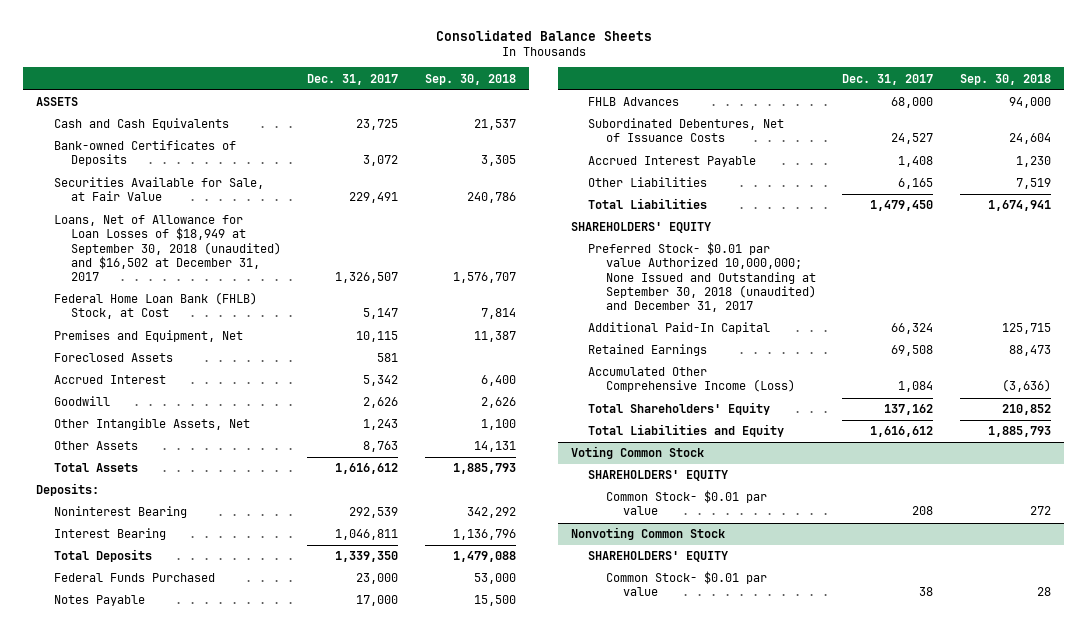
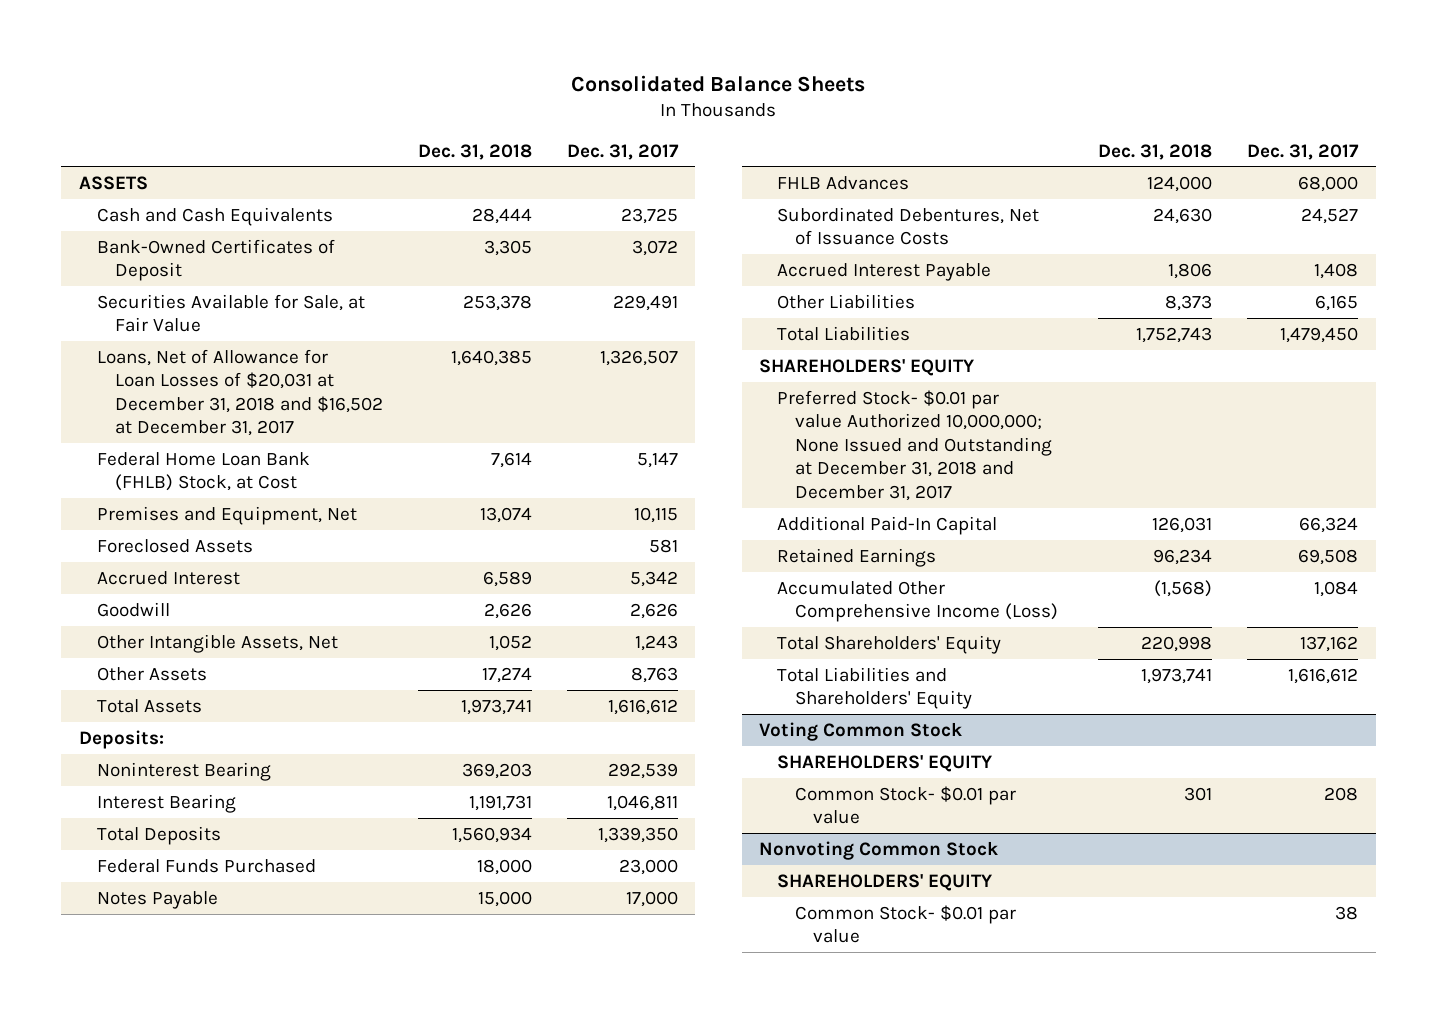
- | Dec. 31, 2017 | Sep. 30, 2018
+ | Dec. 31, 2018 | Dec. 31, 2017
- Bank-owned Certificates of Deposits | 3,072 | 3,305
+ Bank-Owned Certificates of Deposit | 3,305 | 3,072
- Loans, Net of Allowance for Loan Losses of $18,949 at September 30, 2018 (unaudited) and $16,502 at December 31, 2017 | 1,326,507 | 1,576,707
+ Loans, Net of Allowance for Loan Losses of $20,031 at December 31, 2018 and $16,502 at December 31, 2017 | 1,640,385 | 1,326,507
- Preferred Stock- $0.01 par value Authorized 10,000,000; None Issued and Outstanding at September 30, 2018 (unaudited) and December 31, 2017
+ Preferred Stock- $0.01 par value Authorized 10,000,000; None Issued and Outstanding at December 31, 2018 and December 31, 2017
- Total Liabilities and Equity | 1,616,612 | 1,885,793
+ Total Liabilities and Shareholders' Equity | 1,973,741 | 1,616,612

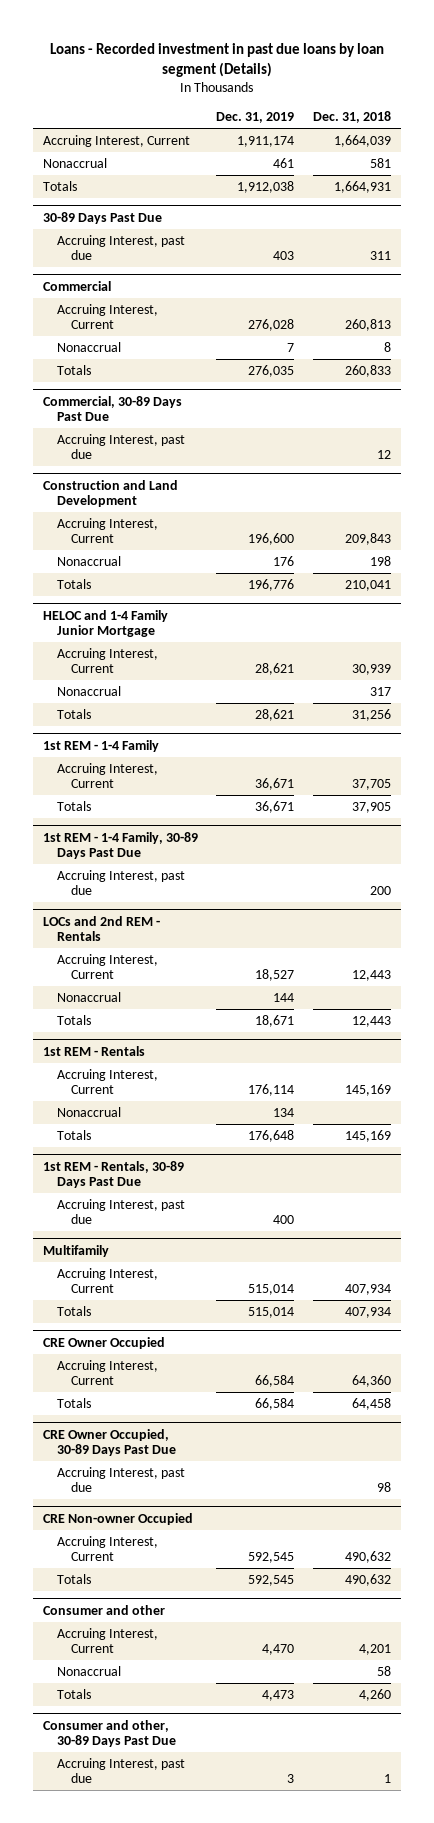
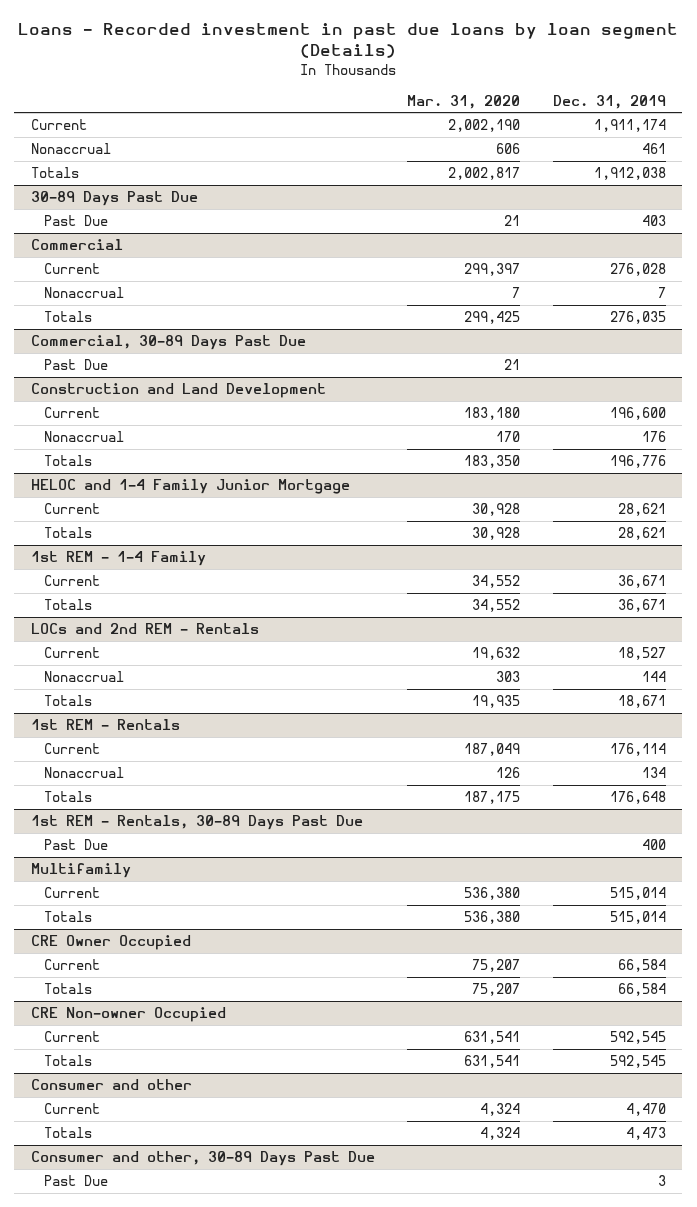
- | Dec. 31, 2019 | Dec. 31, 2018
+ | Mar. 31, 2020 | Dec. 31, 2019
- Accruing Interest, Current | 1,911,174 | 1,664,039
+ Current | 2,002,190 | 1,911,174
@ 30-89 Days Past Due
- Accruing Interest, past due | 403 | 311
+ Past Due | 21 | 403
@ Commercial
- Accruing Interest, Current | 276,028 | 260,813
+ Current | 299,397 | 276,028
@ Commercial, 30-89 Days Past Due
- Accruing Interest, past due | | 12
+ Past Due | 21 |
@ Construction and Land Development
- Accruing Interest, Current | 196,600 | 209,843
+ Current | 183,180 | 196,600
@ HELOC and 1-4 Family Junior Mortgage
- Accruing Interest, Current | 28,621 | 30,939
- Nonaccrual | | 317
+ Current | 30,928 | 28,621
@ 1st REM - 1-4 Family
- Accruing Interest, Current | 36,671 | 37,705
+ Current | 34,552 | 36,671
- 1st REM - 1-4 Family, 30-89 Days Past Due
- Accruing Interest, past due | | 200
@ LOCs and 2nd REM - Rentals
- Accruing Interest, Current | 18,527 | 12,443
+ Current | 19,632 | 18,527
@ 1st REM - Rentals
- Accruing Interest, Current | 176,114 | 145,169
+ Current | 187,049 | 176,114
@ 1st REM - Rentals, 30-89 Days Past Due
- Accruing Interest, past due | 400 |
+ Past Due | | 400
@ Multifamily
- Accruing Interest, Current | 515,014 | 407,934
+ Current | 536,380 | 515,014
@ CRE Owner Occupied
- Accruing Interest, Current | 66,584 | 64,360
+ Current | 75,207 | 66,584
- CRE Owner Occupied, 30-89 Days Past Due
- Accruing Interest, past due | | 98
@ CRE Non-owner Occupied
- Accruing Interest, Current | 592,545 | 490,632
+ Current | 631,541 | 592,545
@ Consumer and other
- Accruing Interest, Current | 4,470 | 4,201
- Nonaccrual | | 58
+ Current | 4,324 | 4,470
@ Consumer and other, 30-89 Days Past Due
- Accruing Interest, past due | 3 | 1
+ Past Due | | 3

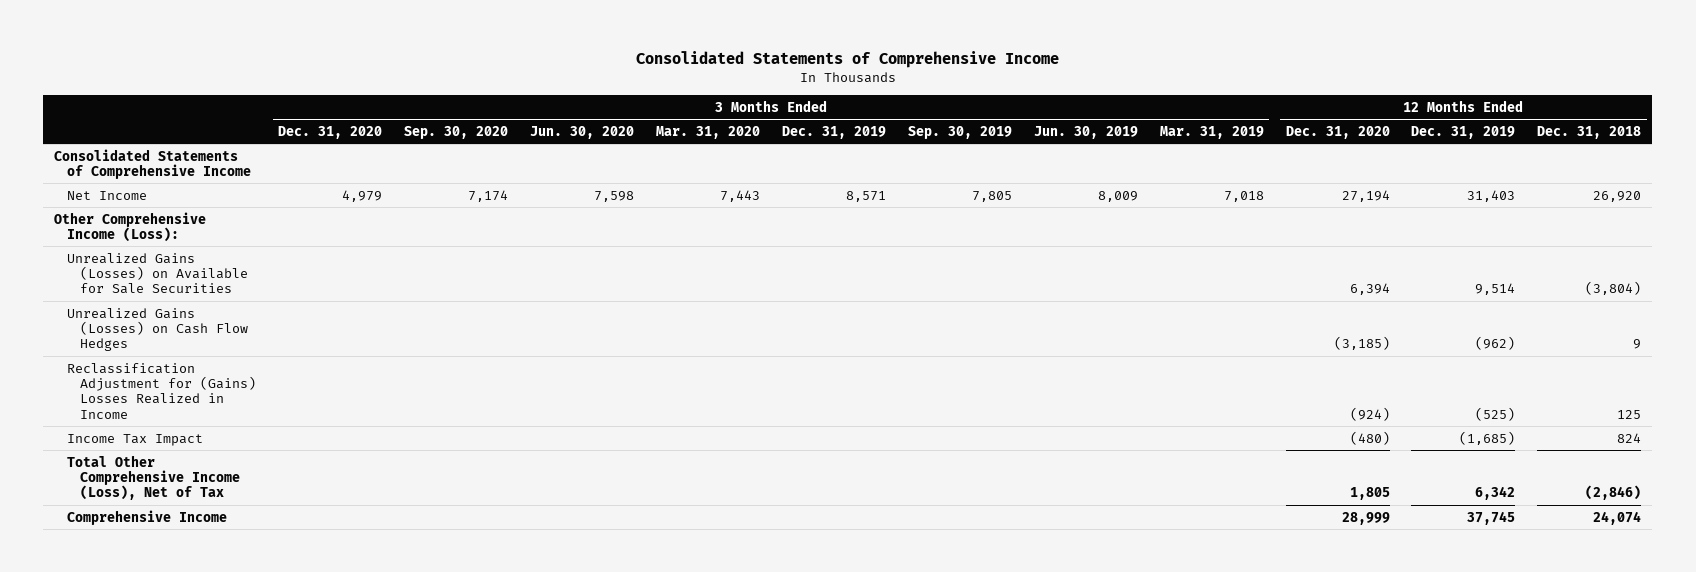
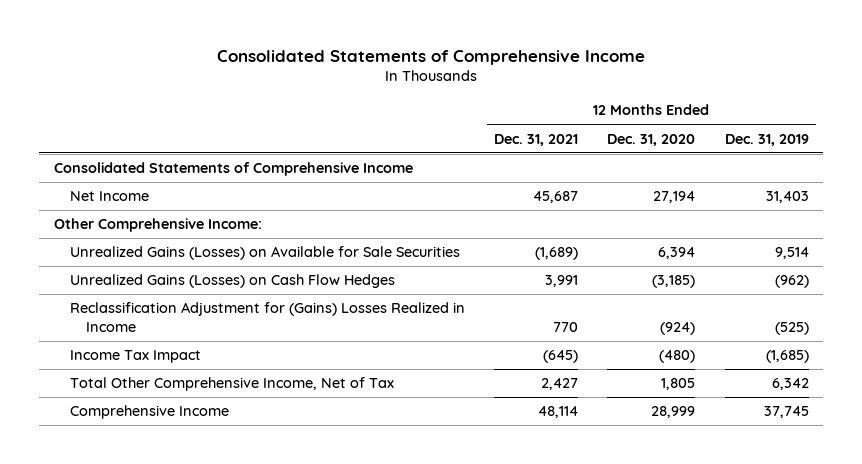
- | 3 Months Ended Dec. 31, 2020 | 3 Months Ended Sep. 30, 2020 | 3 Months Ended Jun. 30, 2020 | 3 Months Ended Mar. 31, 2020 | 3 Months Ended Dec. 31, 2019 | 3 Months Ended Sep. 30, 2019 | 3 Months Ended Jun. 30, 2019 | 3 Months Ended Mar. 31, 2019 | 12 Months Ended Dec. 31, 2020 | 12 Months Ended Dec. 31, 2019 | 12 Months Ended Dec. 31, 2018
+ | 12 Months Ended Dec. 31, 2021 | 12 Months Ended Dec. 31, 2020 | 12 Months Ended Dec. 31, 2019
- Other Comprehensive Income (Loss):
+ Other Comprehensive Income:
- Total Other Comprehensive Income (Loss), Net of Tax | | | | | | | | | 1,805 | 6,342 | (2,846)
+ Total Other Comprehensive Income, Net of Tax | 2,427 | 1,805 | 6,342

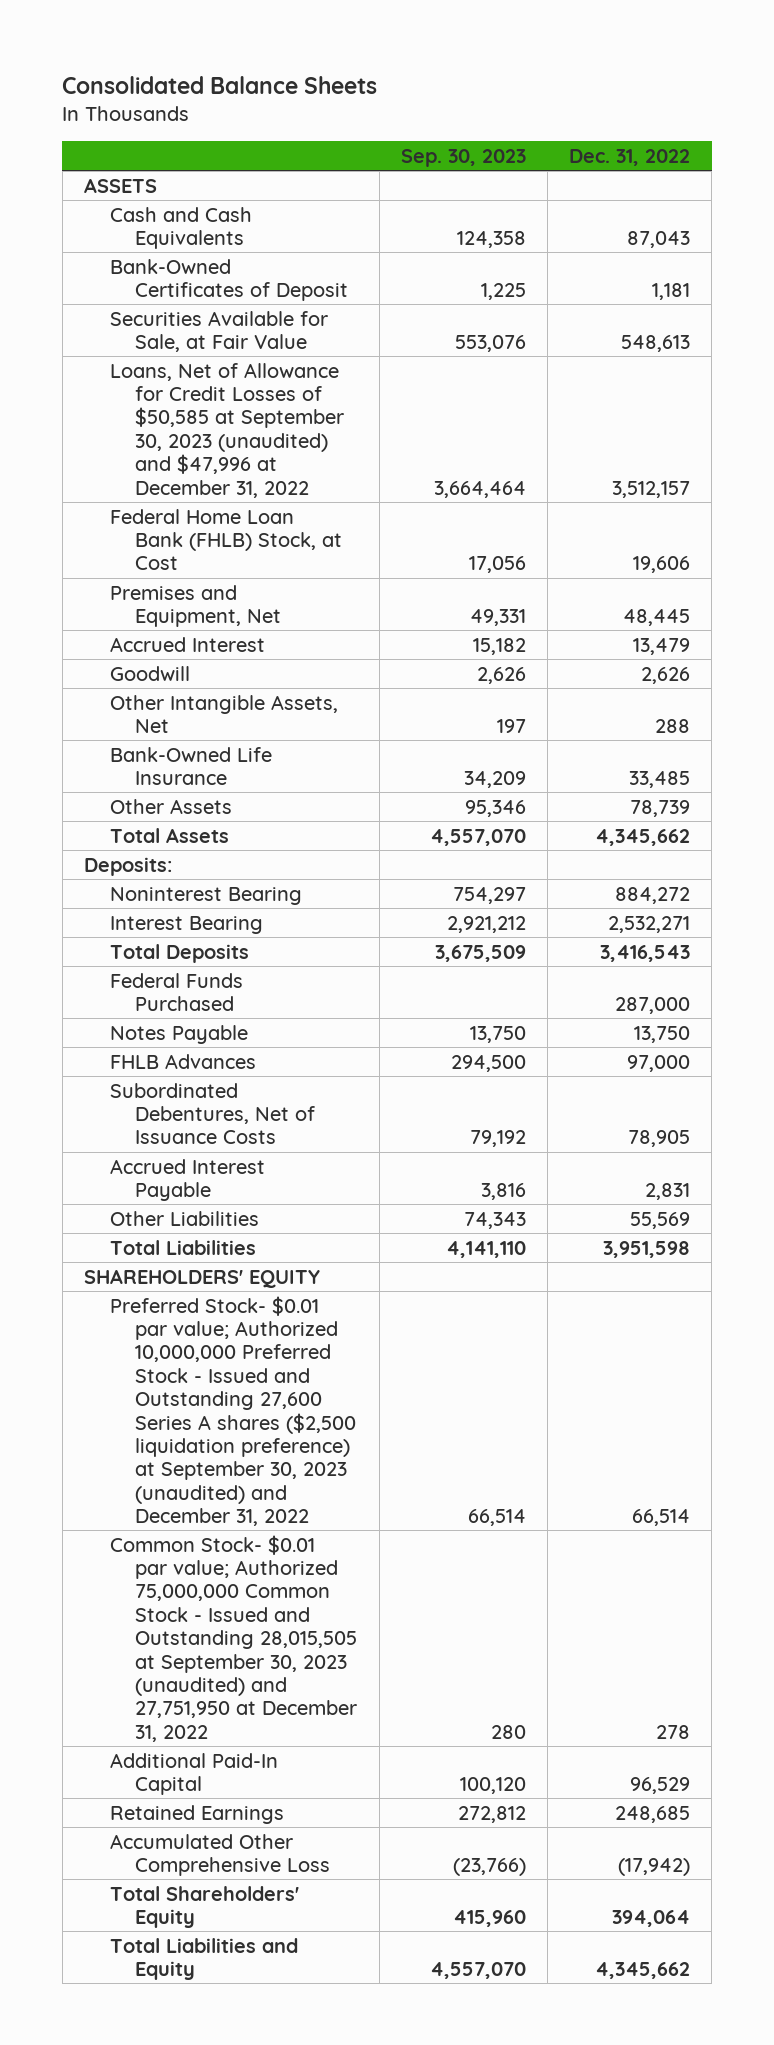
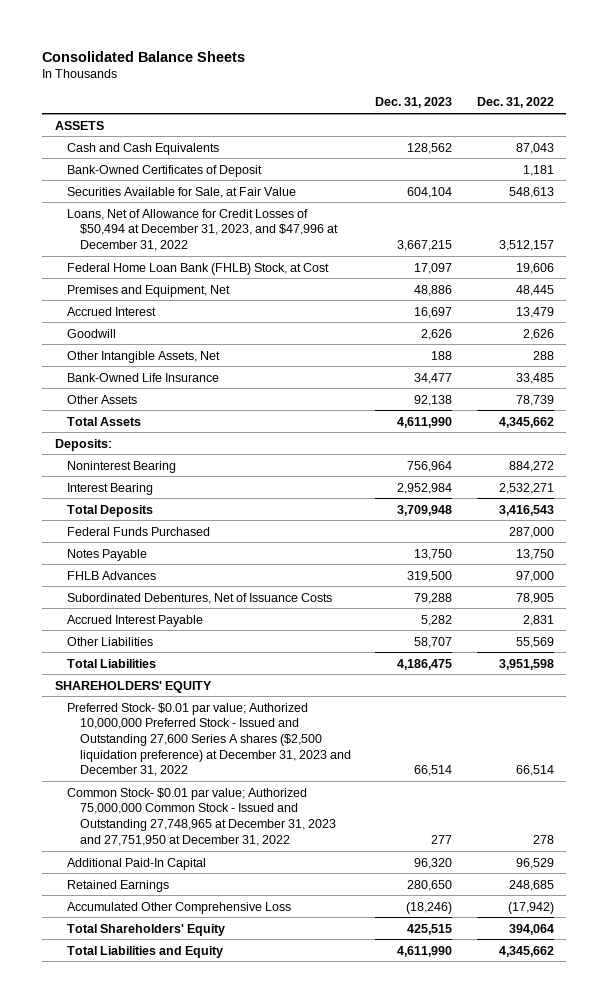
- | Sep. 30, 2023 | Dec. 31, 2022
+ | Dec. 31, 2023 | Dec. 31, 2022
- Loans, Net of Allowance for Credit Losses of $50,585 at September 30, 2023 (unaudited) and $47,996 at December 31, 2022 | 3,664,464 | 3,512,157
+ Loans, Net of Allowance for Credit Losses of $50,494 at December 31, 2023, and $47,996 at December 31, 2022 | 3,667,215 | 3,512,157
- Preferred Stock- $0.01 par value; Authorized 10,000,000 Preferred Stock - Issued and Outstanding 27,600 Series A shares ($2,500 liquidation preference) at September 30, 2023 (unaudited) and December 31, 2022 | 66,514 | 66,514
- Common Stock- $0.01 par value; Authorized 75,000,000 Common Stock - Issued and Outstanding 28,015,505 at September 30, 2023 (unaudited) and 27,751,950 at December 31, 2022 | 280 | 278
+ Preferred Stock- $0.01 par value; Authorized 10,000,000 Preferred Stock - Issued and Outstanding 27,600 Series A shares ($2,500 liquidation preference) at December 31, 2023 and December 31, 2022 | 66,514 | 66,514
+ Common Stock- $0.01 par value; Authorized 75,000,000 Common Stock - Issued and Outstanding 27,748,965 at December 31, 2023 and 27,751,950 at December 31, 2022 | 277 | 278

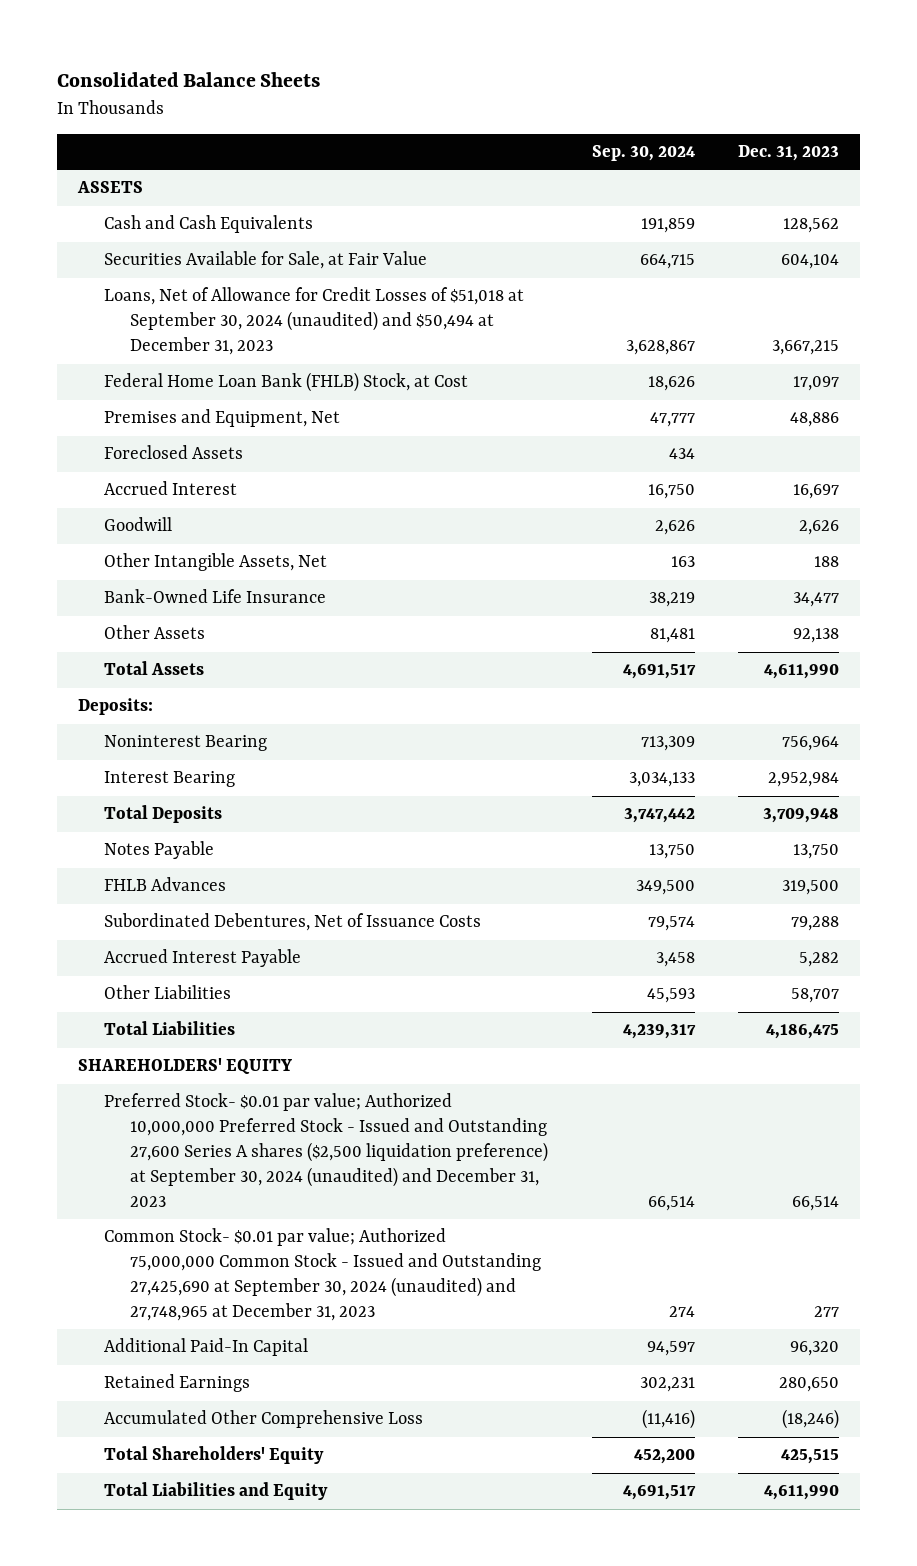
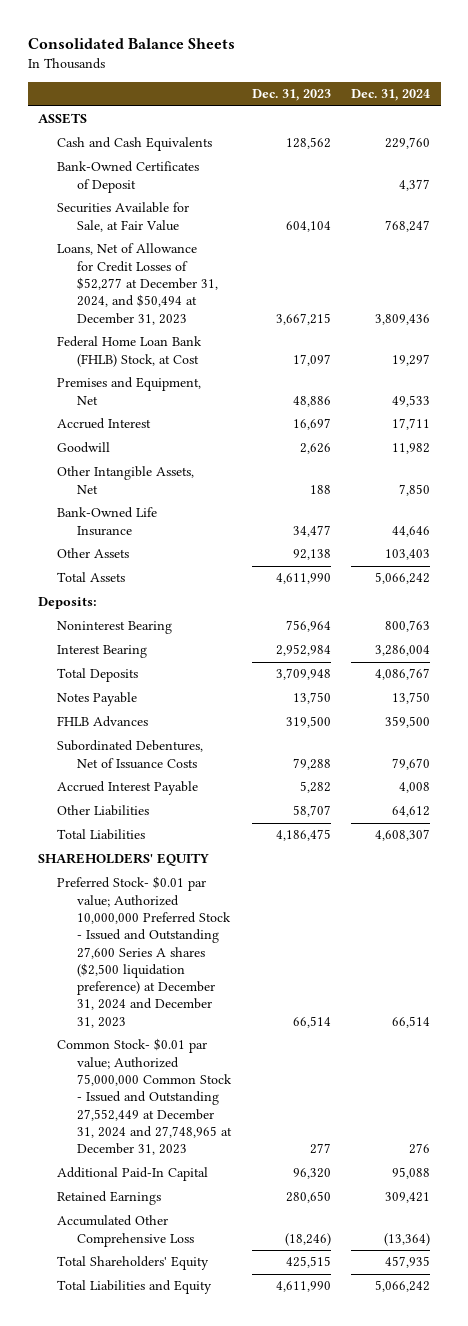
- | Sep. 30, 2024 | Dec. 31, 2023
+ | Dec. 31, 2023 | Dec. 31, 2024
+ Bank-Owned Certificates of Deposit | | 4,377
- Loans, Net of Allowance for Credit Losses of $51,018 at September 30, 2024 (unaudited) and $50,494 at December 31, 2023 | 3,628,867 | 3,667,215
+ Loans, Net of Allowance for Credit Losses of $52,277 at December 31, 2024, and $50,494 at December 31, 2023 | 3,667,215 | 3,809,436
- Foreclosed Assets | 434 |
- Preferred Stock- $0.01 par value; Authorized 10,000,000 Preferred Stock - Issued and Outstanding 27,600 Series A shares ($2,500 liquidation preference) at September 30, 2024 (unaudited) and December 31, 2023 | 66,514 | 66,514
- Common Stock- $0.01 par value; Authorized 75,000,000 Common Stock - Issued and Outstanding 27,425,690 at September 30, 2024 (unaudited) and 27,748,965 at December 31, 2023 | 274 | 277
+ Preferred Stock- $0.01 par value; Authorized 10,000,000 Preferred Stock - Issued and Outstanding 27,600 Series A shares ($2,500 liquidation preference) at December 31, 2024 and December 31, 2023 | 66,514 | 66,514
+ Common Stock- $0.01 par value; Authorized 75,000,000 Common Stock - Issued and Outstanding 27,552,449 at December 31, 2024 and 27,748,965 at December 31, 2023 | 277 | 276

